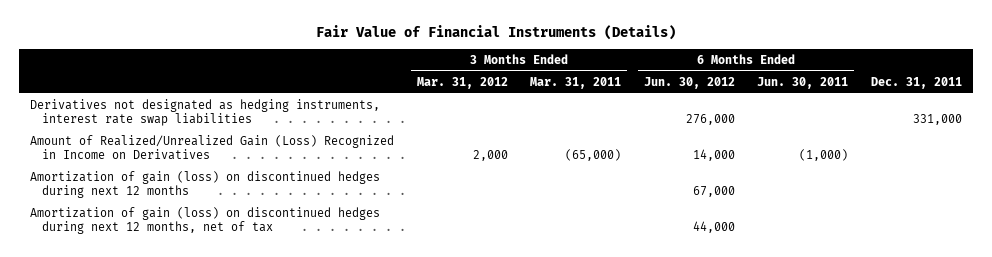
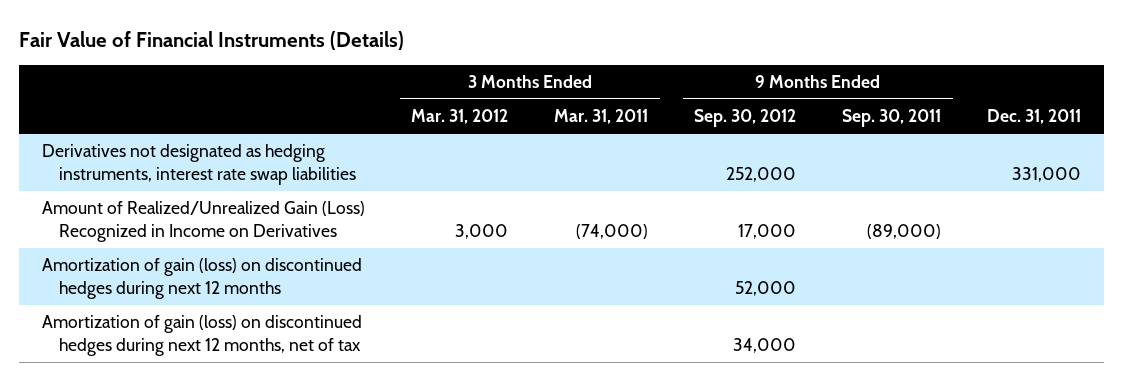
- | 3 Months Ended Mar. 31, 2012 | 3 Months Ended Mar. 31, 2011 | 6 Months Ended Jun. 30, 2012 | 6 Months Ended Jun. 30, 2011 | Dec. 31, 2011
+ | 3 Months Ended Mar. 31, 2012 | 3 Months Ended Mar. 31, 2011 | 9 Months Ended Sep. 30, 2012 | 9 Months Ended Sep. 30, 2011 | Dec. 31, 2011
- Amount of Realized/Unrealized Gain (Loss) Recognized in Income on Derivatives | 2,000 | (65,000) | 14,000 | (1,000) |
+ Amount of Realized/Unrealized Gain (Loss) Recognized in Income on Derivatives | 3,000 | (74,000) | 17,000 | (89,000) |

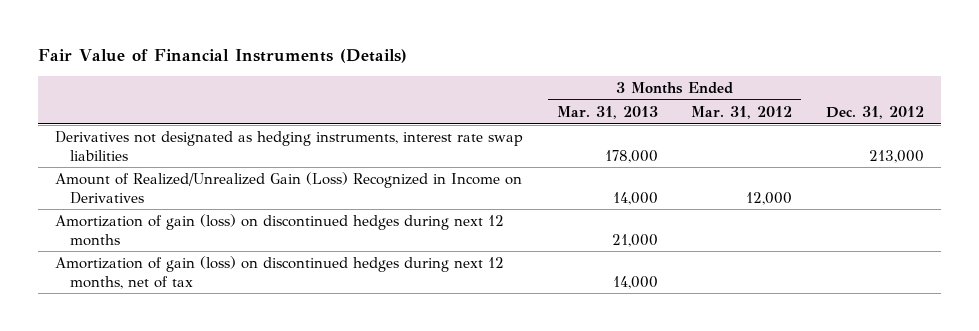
- | 3 Months Ended Mar. 31, 2012 | 3 Months Ended Mar. 31, 2011 | 9 Months Ended Sep. 30, 2012 | 9 Months Ended Sep. 30, 2011 | Dec. 31, 2011
+ | 3 Months Ended Mar. 31, 2013 | 3 Months Ended Mar. 31, 2012 | Dec. 31, 2012
- Amount of Realized/Unrealized Gain (Loss) Recognized in Income on Derivatives | 3,000 | (74,000) | 17,000 | (89,000) |
+ Amount of Realized/Unrealized Gain (Loss) Recognized in Income on Derivatives | 14,000 | 12,000 |

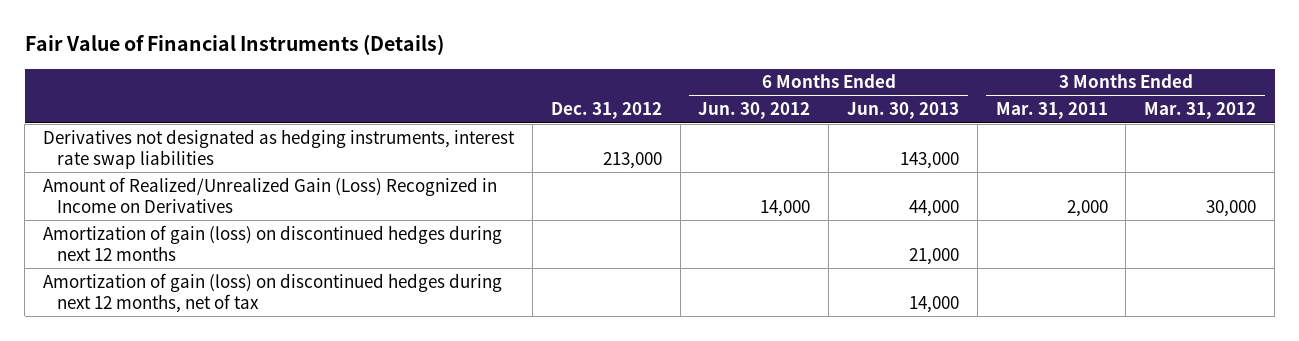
- | 3 Months Ended Mar. 31, 2013 | 3 Months Ended Mar. 31, 2012 | Dec. 31, 2012
+ | Dec. 31, 2012 | 6 Months Ended Jun. 30, 2012 | 6 Months Ended Jun. 30, 2013 | 3 Months Ended Mar. 31, 2011 | 3 Months Ended Mar. 31, 2012
- Amount of Realized/Unrealized Gain (Loss) Recognized in Income on Derivatives | 14,000 | 12,000 |
+ Amount of Realized/Unrealized Gain (Loss) Recognized in Income on Derivatives | | 14,000 | 44,000 | 2,000 | 30,000

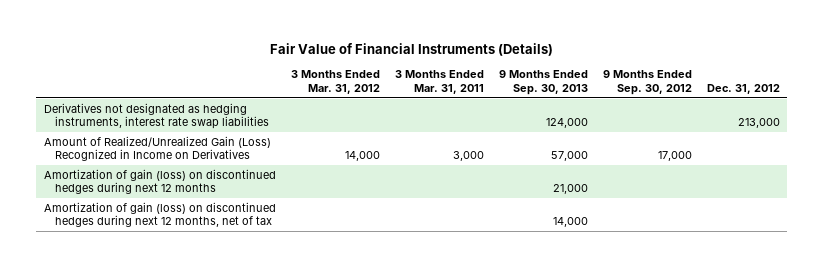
- | Dec. 31, 2012 | 6 Months Ended Jun. 30, 2012 | 6 Months Ended Jun. 30, 2013 | 3 Months Ended Mar. 31, 2011 | 3 Months Ended Mar. 31, 2012
+ | 3 Months Ended Mar. 31, 2012 | 3 Months Ended Mar. 31, 2011 | 9 Months Ended Sep. 30, 2013 | 9 Months Ended Sep. 30, 2012 | Dec. 31, 2012
- Amount of Realized/Unrealized Gain (Loss) Recognized in Income on Derivatives | | 14,000 | 44,000 | 2,000 | 30,000
+ Amount of Realized/Unrealized Gain (Loss) Recognized in Income on Derivatives | 14,000 | 3,000 | 57,000 | 17,000 |

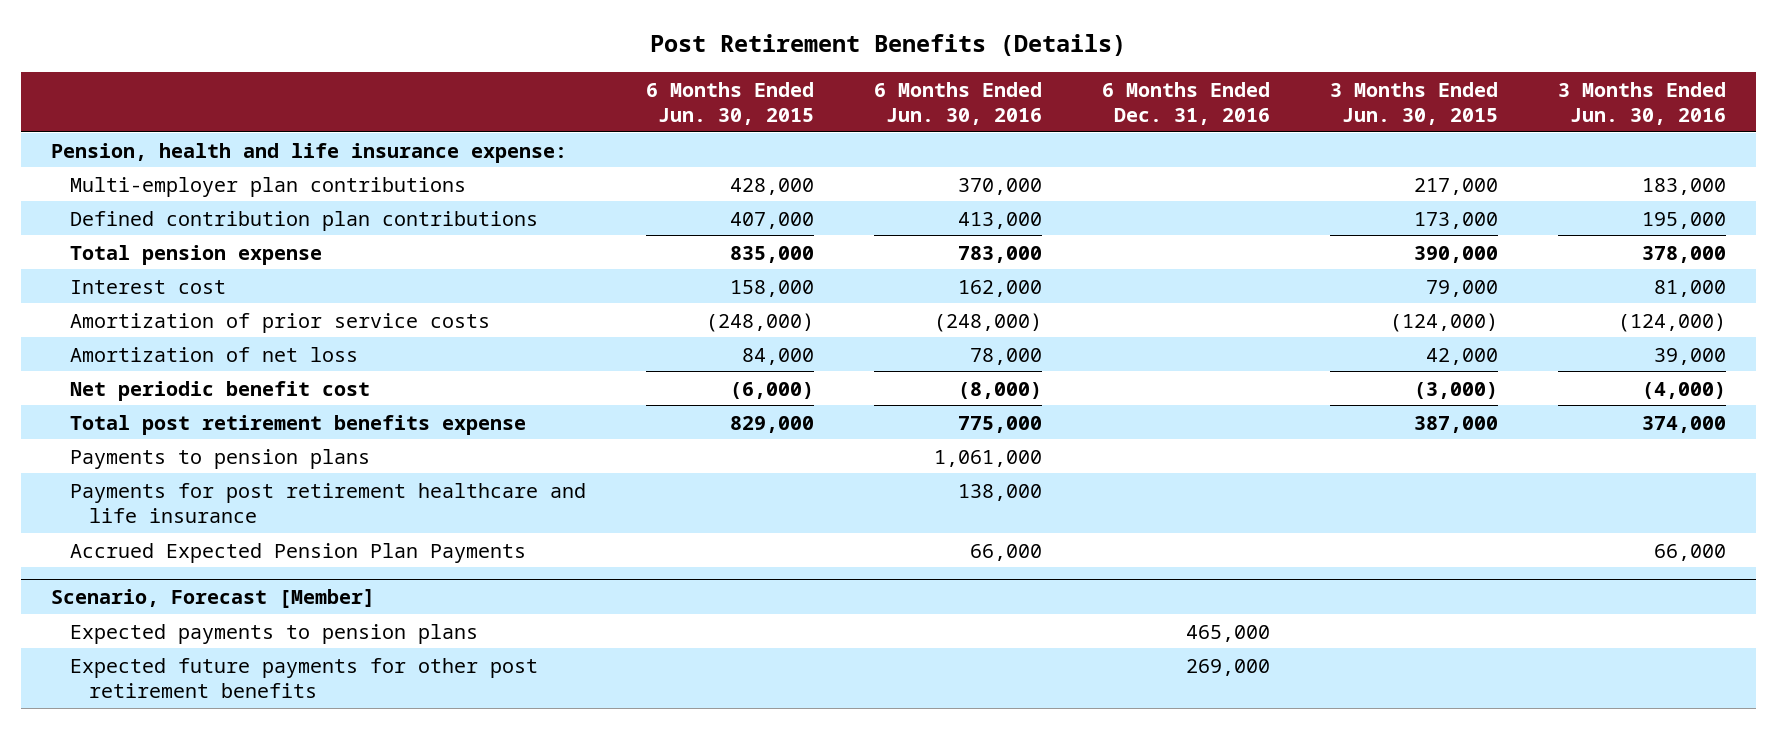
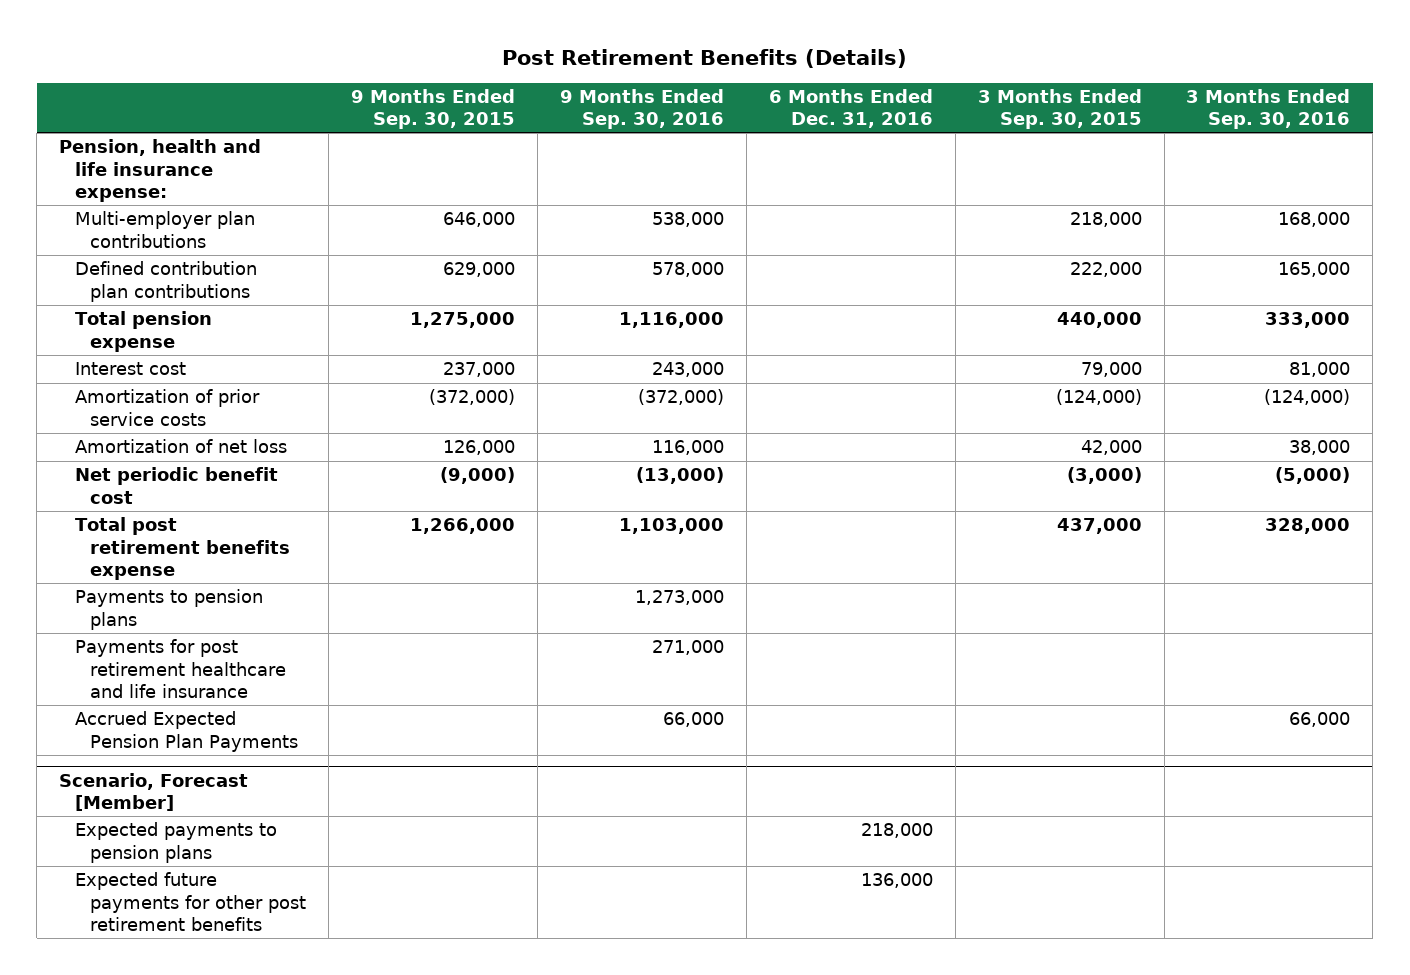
- | 6 Months Ended Jun. 30, 2015 | 6 Months Ended Jun. 30, 2016 | 6 Months Ended Dec. 31, 2016 | 3 Months Ended Jun. 30, 2015 | 3 Months Ended Jun. 30, 2016
+ | 9 Months Ended Sep. 30, 2015 | 9 Months Ended Sep. 30, 2016 | 6 Months Ended Dec. 31, 2016 | 3 Months Ended Sep. 30, 2015 | 3 Months Ended Sep. 30, 2016
@ Scenario, Forecast [Member]
- Expected payments to pension plans | | | 465,000 | |
- Expected future payments for other post retirement benefits | | | 269,000 | |
+ Expected payments to pension plans | | | 218,000 | |
+ Expected future payments for other post retirement benefits | | | 136,000 | |

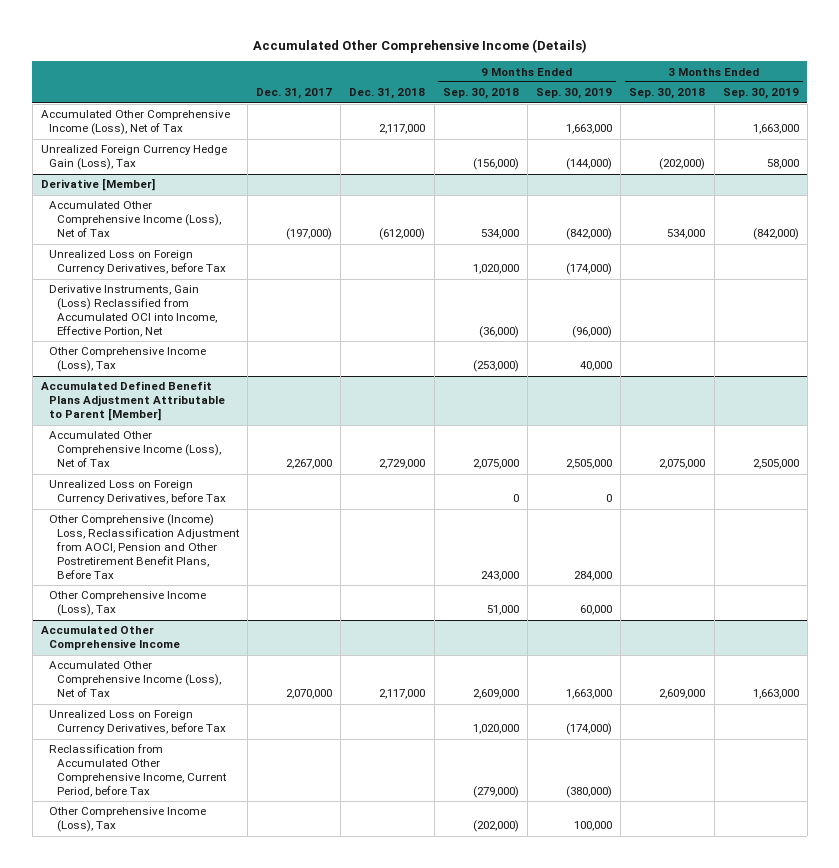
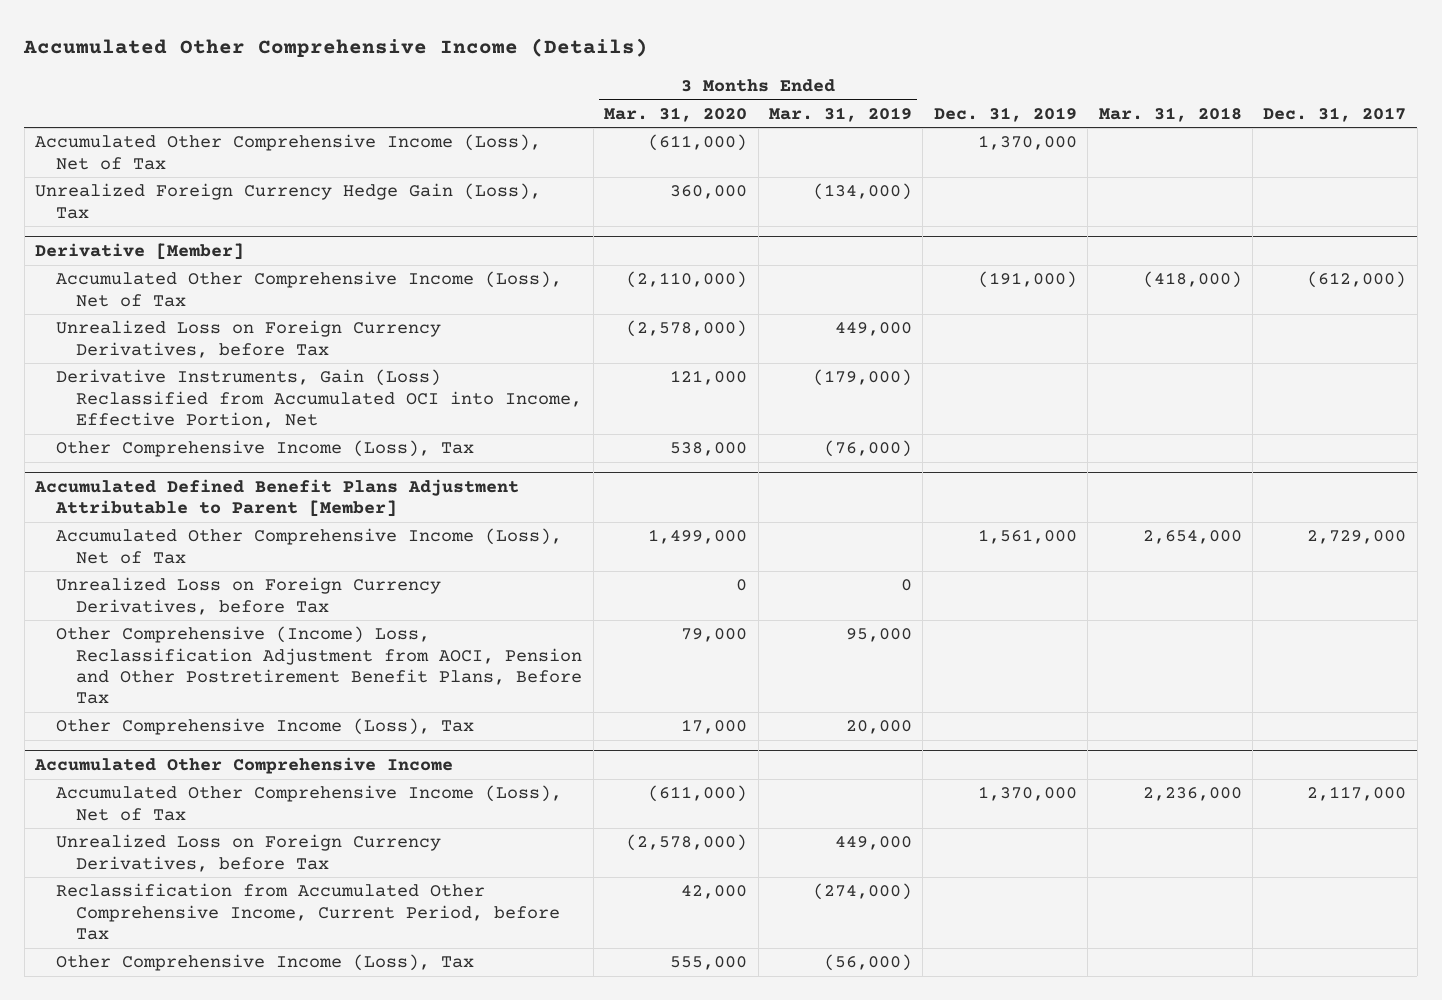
- | Dec. 31, 2017 | Dec. 31, 2018 | 9 Months Ended Sep. 30, 2018 | 9 Months Ended Sep. 30, 2019 | 3 Months Ended Sep. 30, 2018 | 3 Months Ended Sep. 30, 2019
+ | 3 Months Ended Mar. 31, 2020 | 3 Months Ended Mar. 31, 2019 | Dec. 31, 2019 | Mar. 31, 2018 | Dec. 31, 2017
@ Derivative [Member]
- Accumulated Other Comprehensive Income (Loss), Net of Tax | (197,000) | (612,000) | 534,000 | (842,000) | 534,000 | (842,000)
+ Accumulated Other Comprehensive Income (Loss), Net of Tax | (2,110,000) | | (191,000) | (418,000) | (612,000)
@ Accumulated Defined Benefit Plans Adjustment Attributable to Parent [Member]
- Accumulated Other Comprehensive Income (Loss), Net of Tax | 2,267,000 | 2,729,000 | 2,075,000 | 2,505,000 | 2,075,000 | 2,505,000
+ Accumulated Other Comprehensive Income (Loss), Net of Tax | 1,499,000 | | 1,561,000 | 2,654,000 | 2,729,000
@ Accumulated Other Comprehensive Income
- Accumulated Other Comprehensive Income (Loss), Net of Tax | 2,070,000 | 2,117,000 | 2,609,000 | 1,663,000 | 2,609,000 | 1,663,000
+ Accumulated Other Comprehensive Income (Loss), Net of Tax | (611,000) | | 1,370,000 | 2,236,000 | 2,117,000

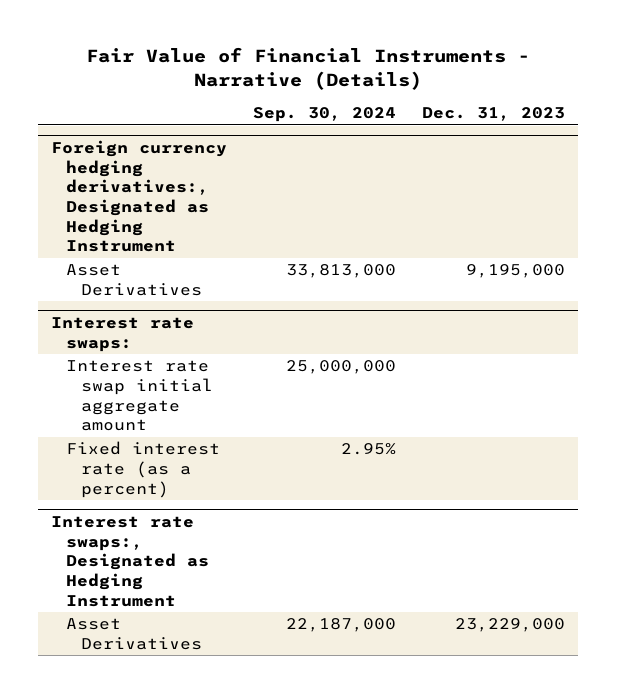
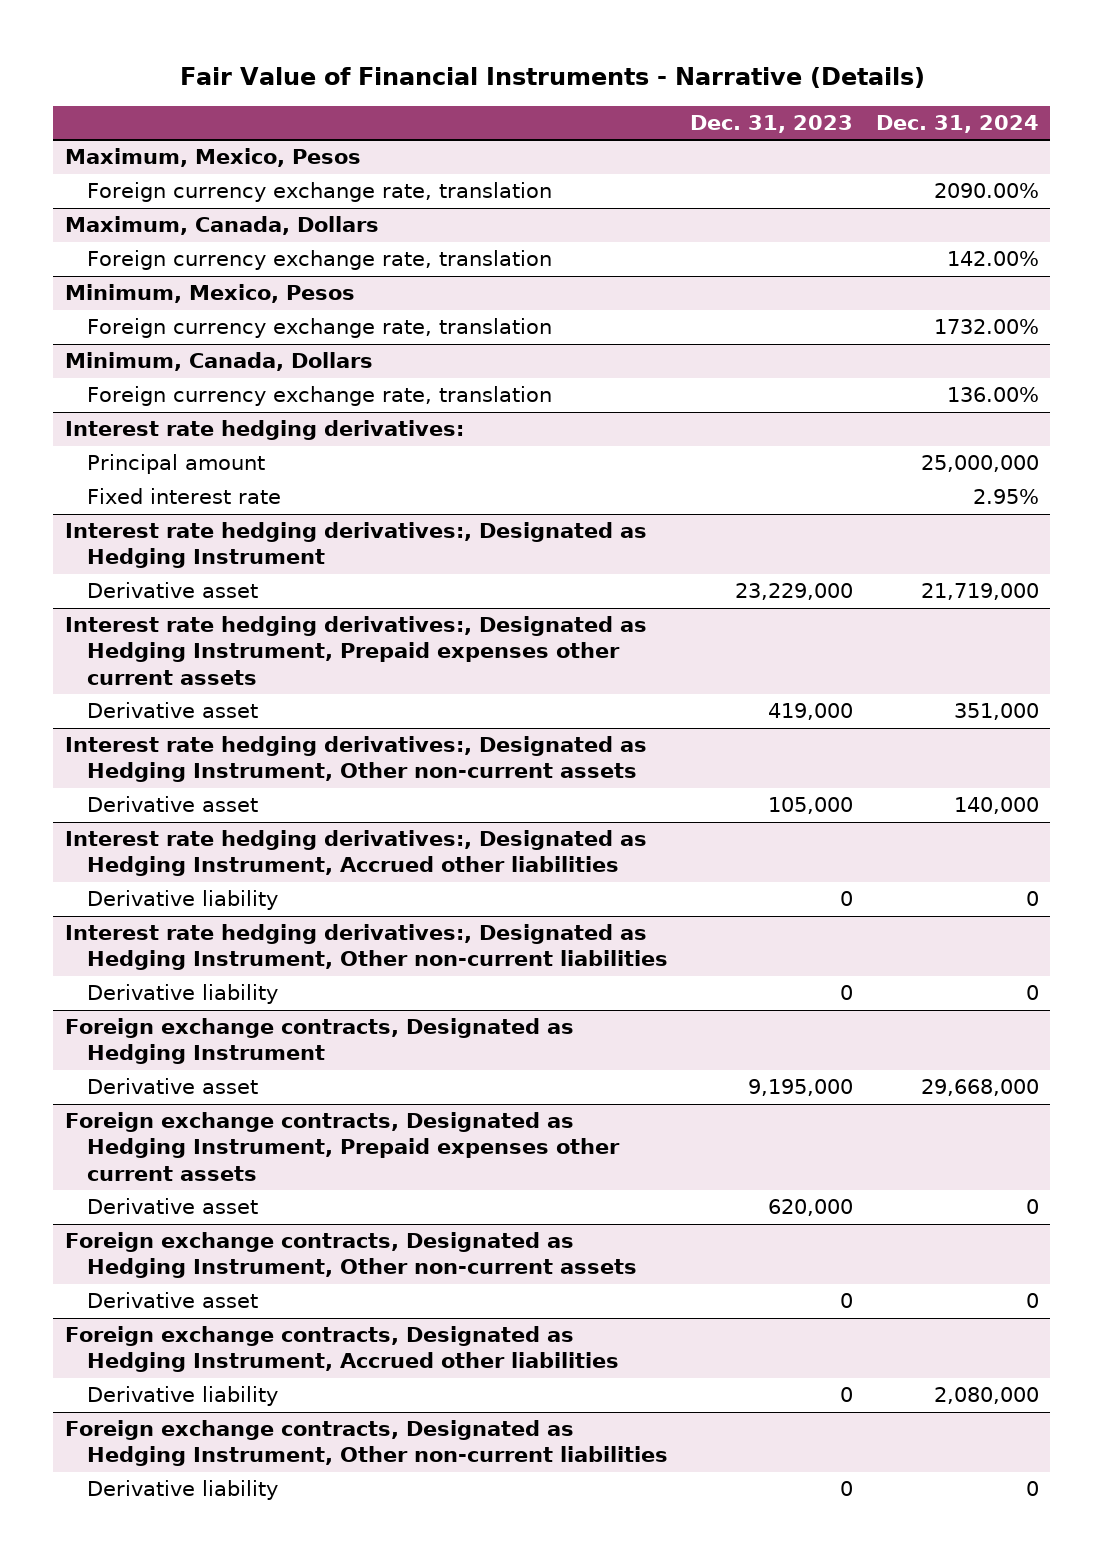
- | Sep. 30, 2024 | Dec. 31, 2023
+ | Dec. 31, 2023 | Dec. 31, 2024
- Foreign currency hedging derivatives:, Designated as Hedging Instrument
- Asset Derivatives | 33,813,000 | 9,195,000
- Interest rate swaps:
- Interest rate swap initial aggregate amount | 25,000,000 |
- Fixed interest rate (as a percent) | 2.95% |
- Interest rate swaps:, Designated as Hedging Instrument
- Asset Derivatives | 22,187,000 | 23,229,000
+ Maximum, Mexico, Pesos
+ Foreign currency exchange rate, translation | | 2090.00%
+ Maximum, Canada, Dollars
+ Foreign currency exchange rate, translation | | 142.00%
+ Minimum, Mexico, Pesos
+ Foreign currency exchange rate, translation | | 1732.00%
+ Minimum, Canada, Dollars
+ Foreign currency exchange rate, translation | | 136.00%
+ Interest rate hedging derivatives:
+ Principal amount | | 25,000,000
+ Fixed interest rate | | 2.95%
+ Interest rate hedging derivatives:, Designated as Hedging Instrument
+ Derivative asset | 23,229,000 | 21,719,000
+ Interest rate hedging derivatives:, Designated as Hedging Instrument, Prepaid expenses other current assets
+ Derivative asset | 419,000 | 351,000
+ Interest rate hedging derivatives:, Designated as Hedging Instrument, Other non-current assets
+ Derivative asset | 105,000 | 140,000
+ Interest rate hedging derivatives:, Designated as Hedging Instrument, Accrued other liabilities
+ Derivative liability | 0 | 0
+ Interest rate hedging derivatives:, Designated as Hedging Instrument, Other non-current liabilities
+ Derivative liability | 0 | 0
+ Foreign exchange contracts, Designated as Hedging Instrument
+ Derivative asset | 9,195,000 | 29,668,000
+ Foreign exchange contracts, Designated as Hedging Instrument, Prepaid expenses other current assets
+ Derivative asset | 620,000 | 0
+ Foreign exchange contracts, Designated as Hedging Instrument, Other non-current assets
+ Derivative asset | 0 | 0
+ Foreign exchange contracts, Designated as Hedging Instrument, Accrued other liabilities
+ Derivative liability | 0 | 2,080,000
+ Foreign exchange contracts, Designated as Hedging Instrument, Other non-current liabilities
+ Derivative liability | 0 | 0

